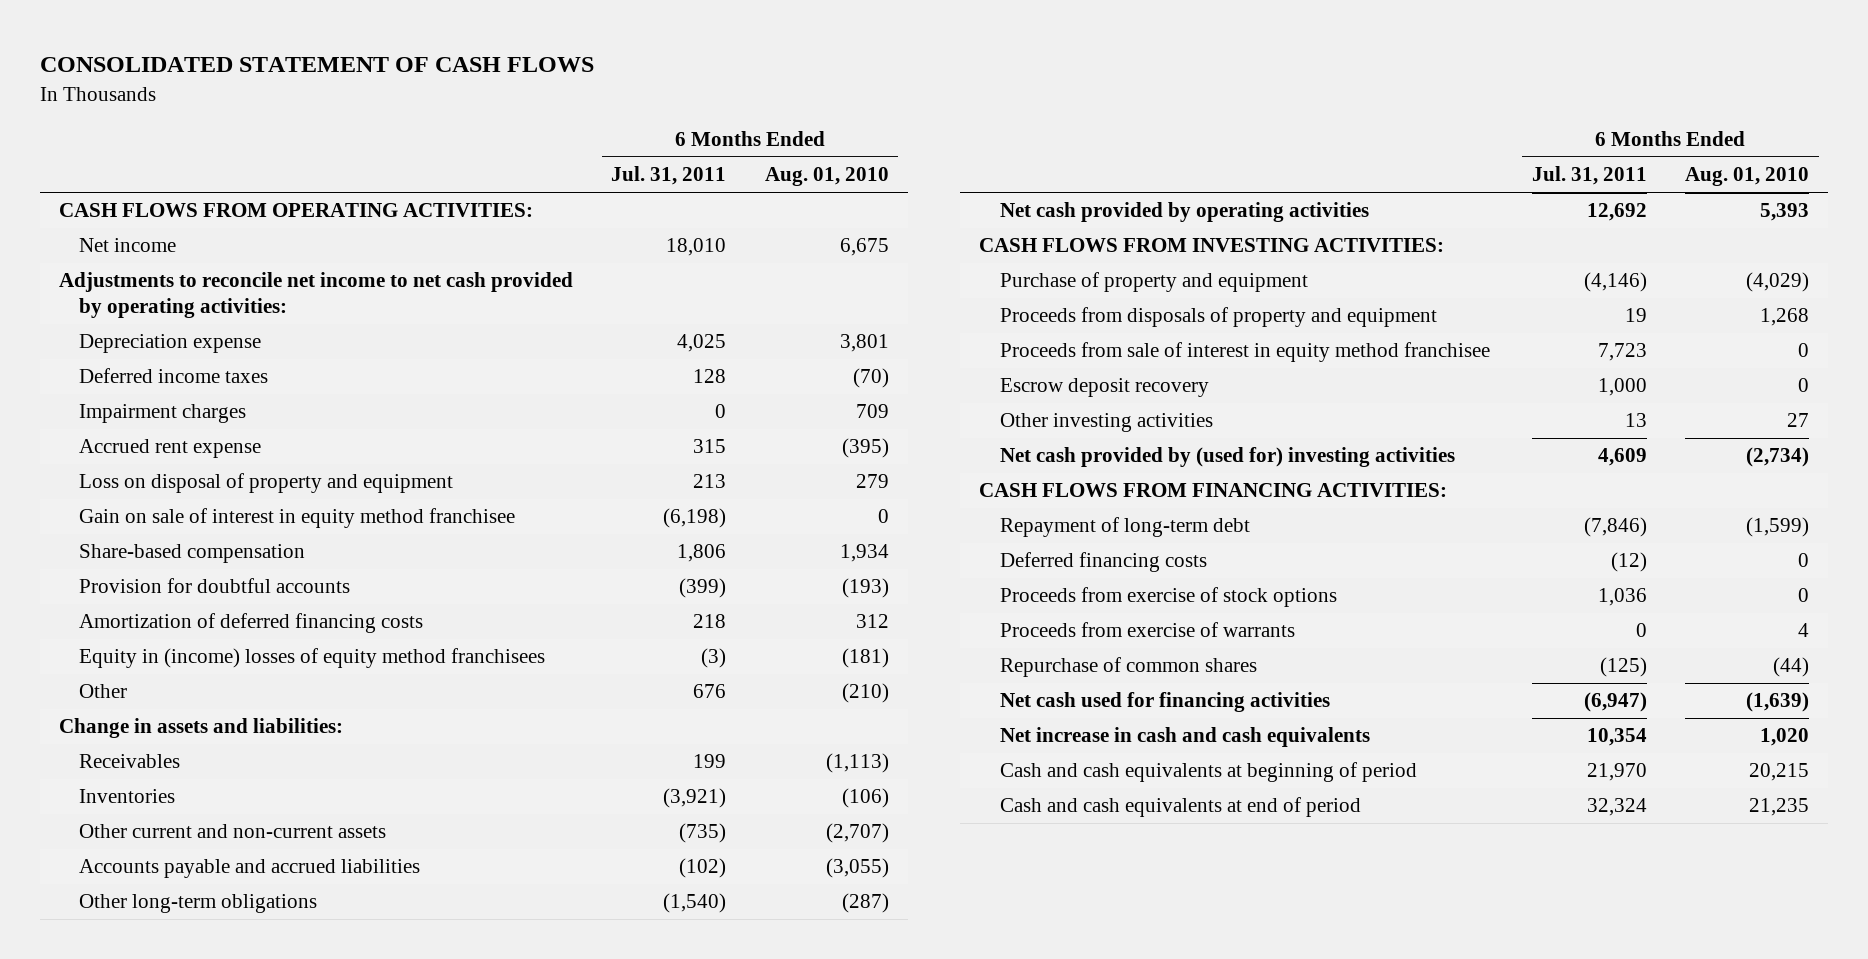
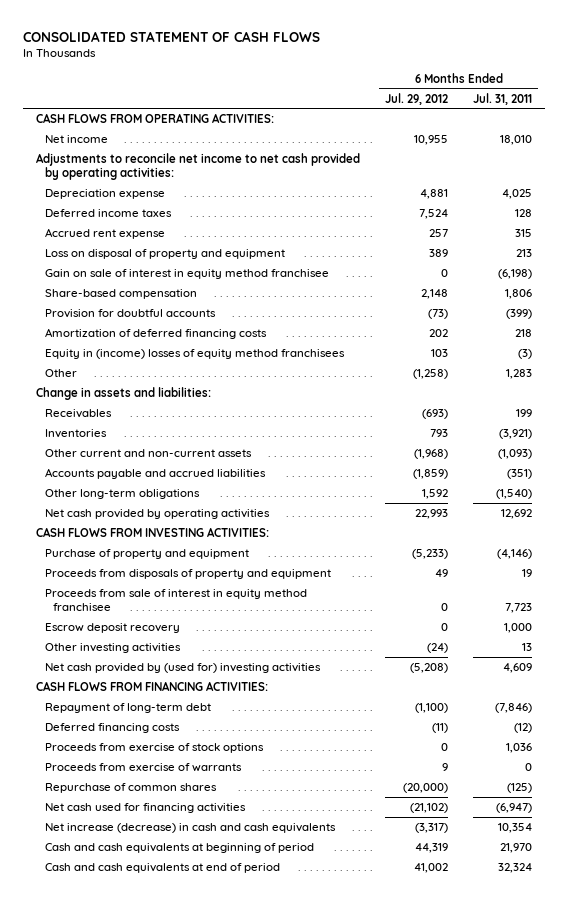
- | 6 Months Ended Jul. 31, 2011 | 6 Months Ended Aug. 01, 2010
+ | 6 Months Ended Jul. 29, 2012 | 6 Months Ended Jul. 31, 2011
- Impairment charges | 0 | 709
- Other | 676 | (210)
+ Other | (1,258) | 1,283
- Other current and non-current assets | (735) | (2,707)
- Accounts payable and accrued liabilities | (102) | (3,055)
+ Other current and non-current assets | (1,968) | (1,093)
+ Accounts payable and accrued liabilities | (1,859) | (351)
- Net increase in cash and cash equivalents | 10,354 | 1,020
+ Net increase (decrease) in cash and cash equivalents | (3,317) | 10,354

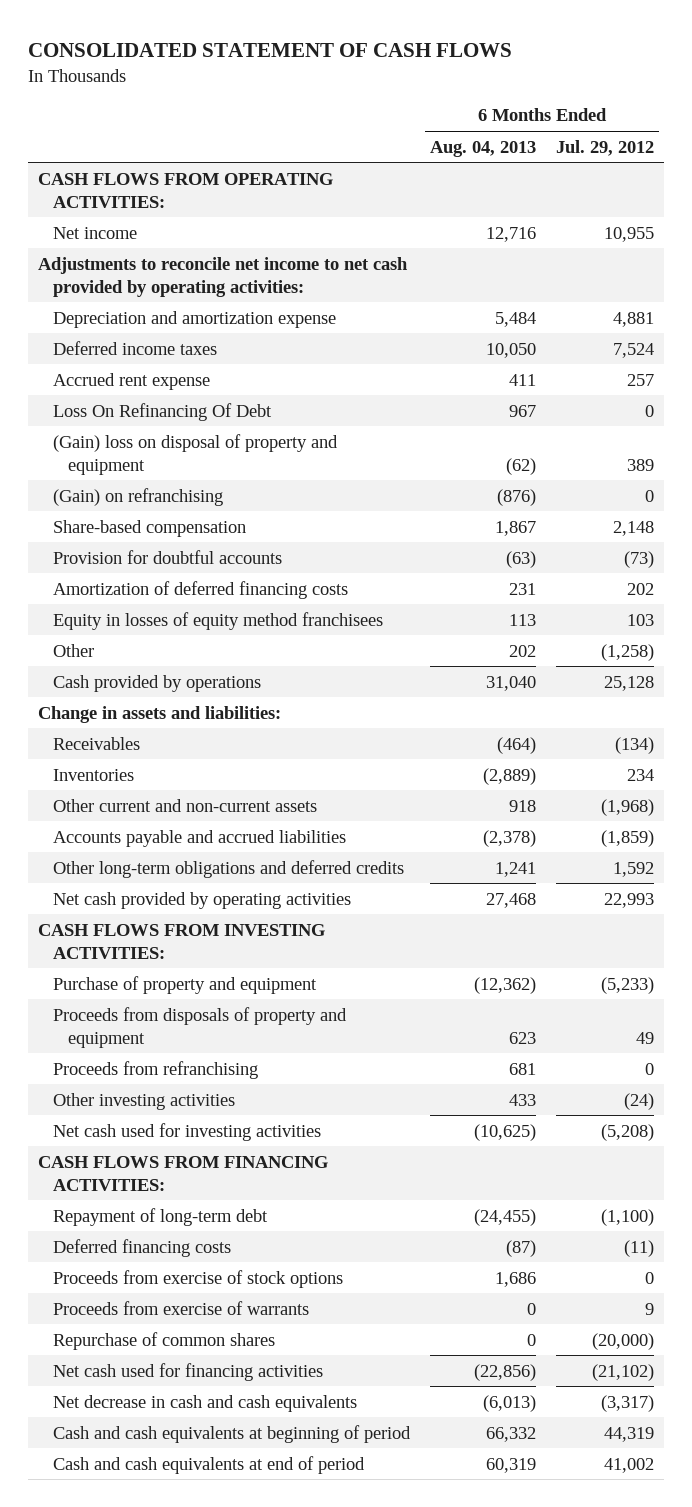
- | 6 Months Ended Jul. 29, 2012 | 6 Months Ended Jul. 31, 2011
+ | 6 Months Ended Aug. 04, 2013 | 6 Months Ended Jul. 29, 2012
- Depreciation expense | 4,881 | 4,025
+ Depreciation and amortization expense | 5,484 | 4,881
- Loss on disposal of property and equipment | 389 | 213
- Gain on sale of interest in equity method franchisee | 0 | (6,198)
+ Loss On Refinancing Of Debt | 967 | 0
+ (Gain) loss on disposal of property and equipment | (62) | 389
+ (Gain) on refranchising | (876) | 0
- Equity in (income) losses of equity method franchisees | 103 | (3)
+ Equity in losses of equity method franchisees | 113 | 103
+ Cash provided by operations | 31,040 | 25,128
- Receivables | (693) | 199
- Inventories | 793 | (3,921)
+ Receivables | (464) | (134)
+ Inventories | (2,889) | 234
- Other long-term obligations | 1,592 | (1,540)
+ Other long-term obligations and deferred credits | 1,241 | 1,592
- Proceeds from sale of interest in equity method franchisee | 0 | 7,723
- Escrow deposit recovery | 0 | 1,000
+ Proceeds from refranchising | 681 | 0
- Net cash provided by (used for) investing activities | (5,208) | 4,609
+ Net cash used for investing activities | (10,625) | (5,208)
- Net increase (decrease) in cash and cash equivalents | (3,317) | 10,354
+ Net decrease in cash and cash equivalents | (6,013) | (3,317)

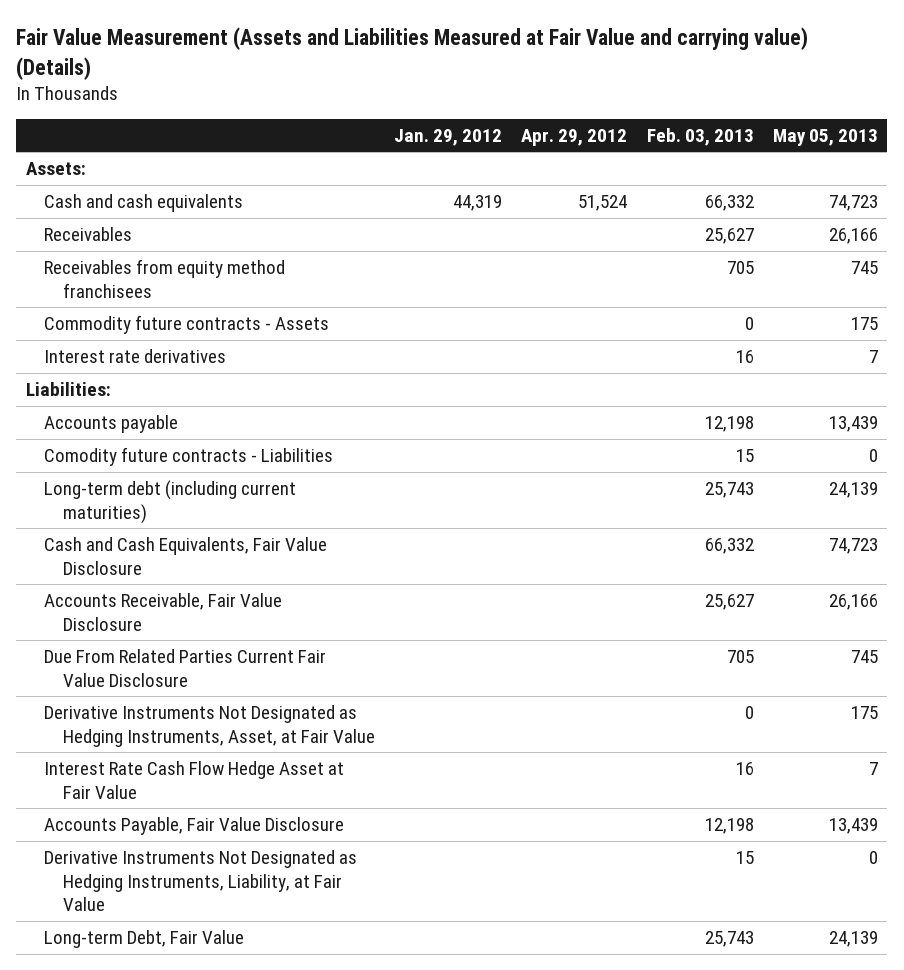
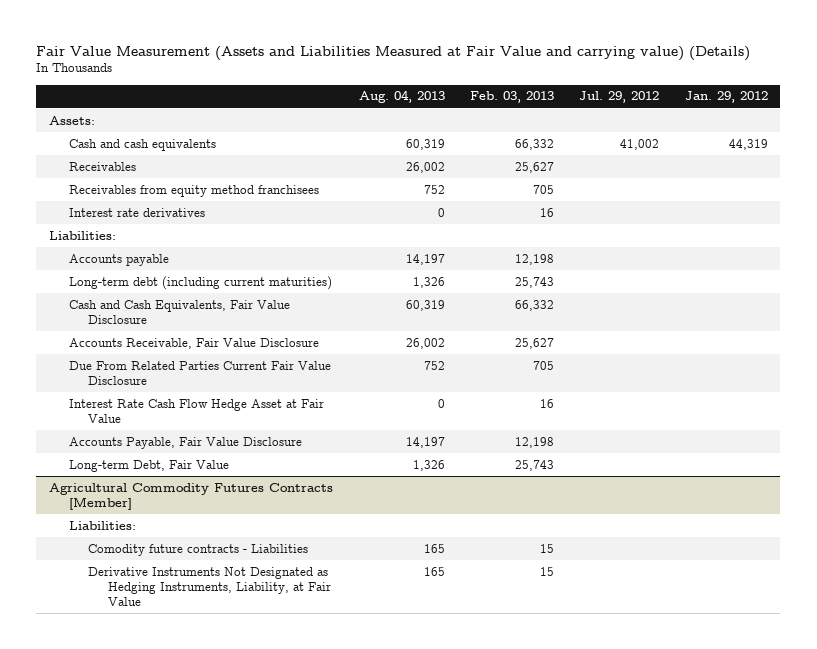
- | Jan. 29, 2012 | Apr. 29, 2012 | Feb. 03, 2013 | May 05, 2013
+ | Aug. 04, 2013 | Feb. 03, 2013 | Jul. 29, 2012 | Jan. 29, 2012
- Commodity future contracts - Assets | | | 0 | 175
- Comodity future contracts - Liabilities | | | 15 | 0
- Derivative Instruments Not Designated as Hedging Instruments, Asset, at Fair Value | | | 0 | 175
- Derivative Instruments Not Designated as Hedging Instruments, Liability, at Fair Value | | | 15 | 0
+ Agricultural Commodity Futures Contracts [Member]
+ Liabilities:
+ Comodity future contracts - Liabilities | 165 | 15 | |
+ Derivative Instruments Not Designated as Hedging Instruments, Liability, at Fair Value | 165 | 15 | |

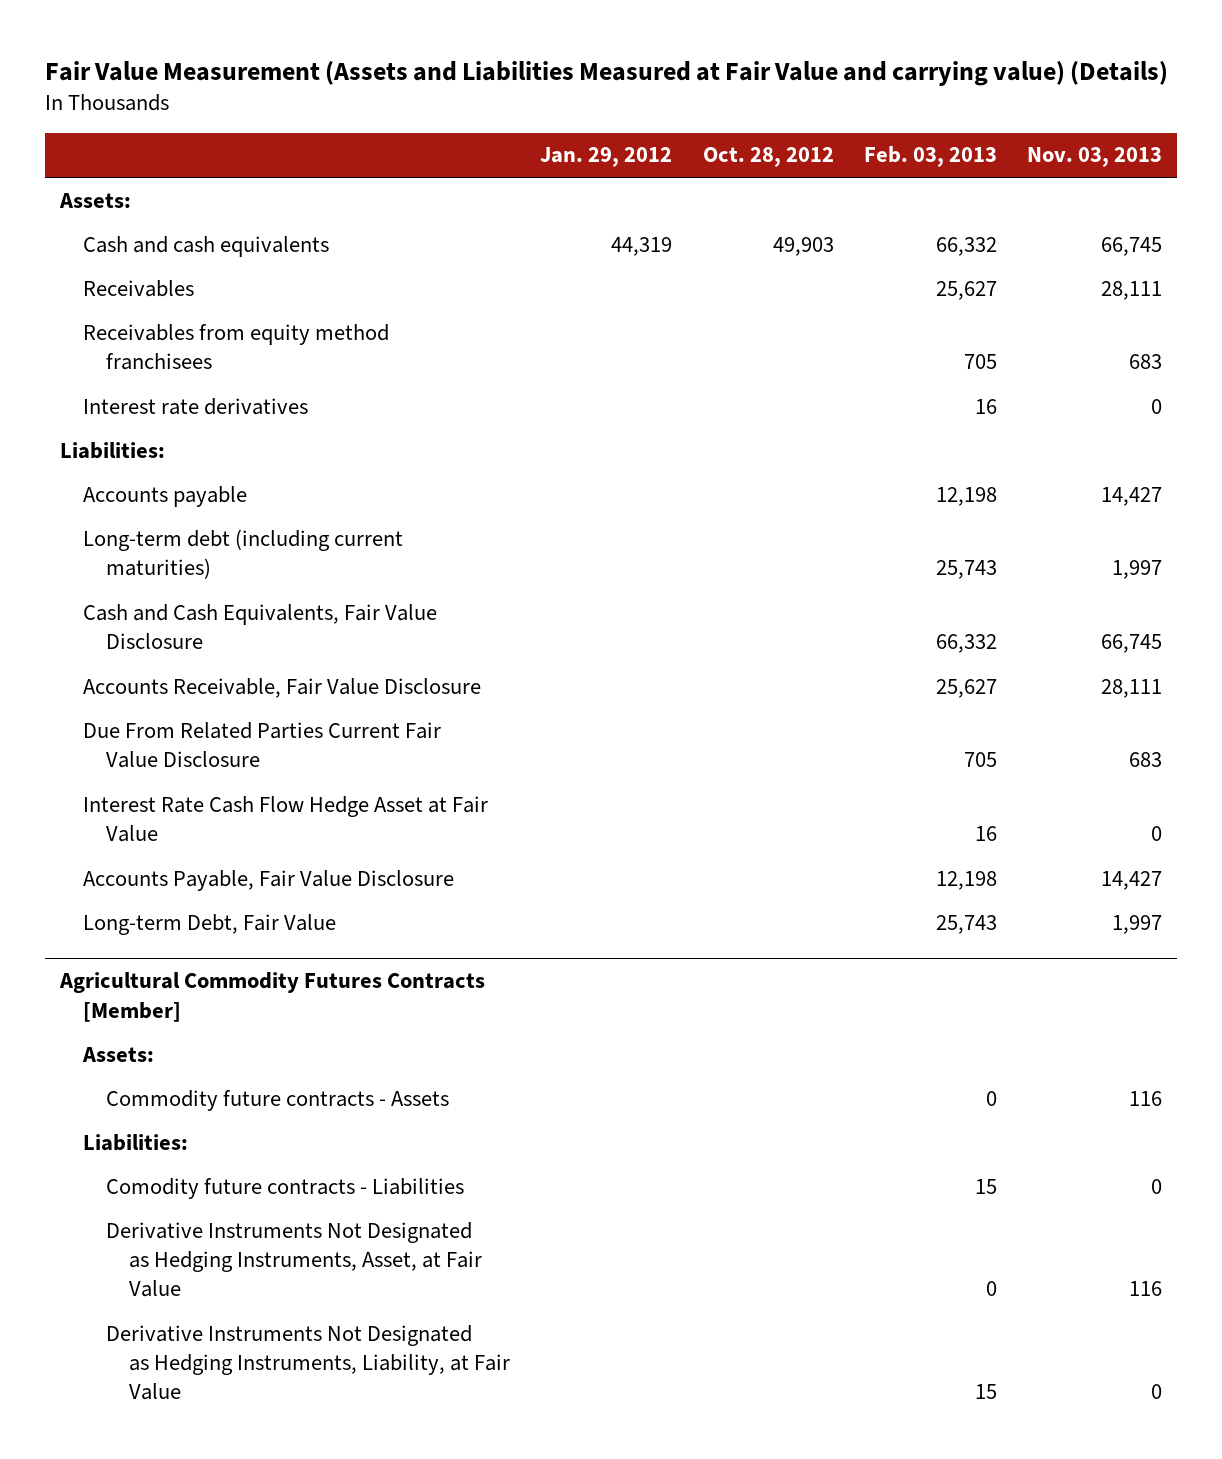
- | Aug. 04, 2013 | Feb. 03, 2013 | Jul. 29, 2012 | Jan. 29, 2012
+ | Jan. 29, 2012 | Oct. 28, 2012 | Feb. 03, 2013 | Nov. 03, 2013
@ Agricultural Commodity Futures Contracts [Member]
+ Assets:
+ Commodity future contracts - Assets | | | 0 | 116
+ Derivative Instruments Not Designated as Hedging Instruments, Asset, at Fair Value | | | 0 | 116

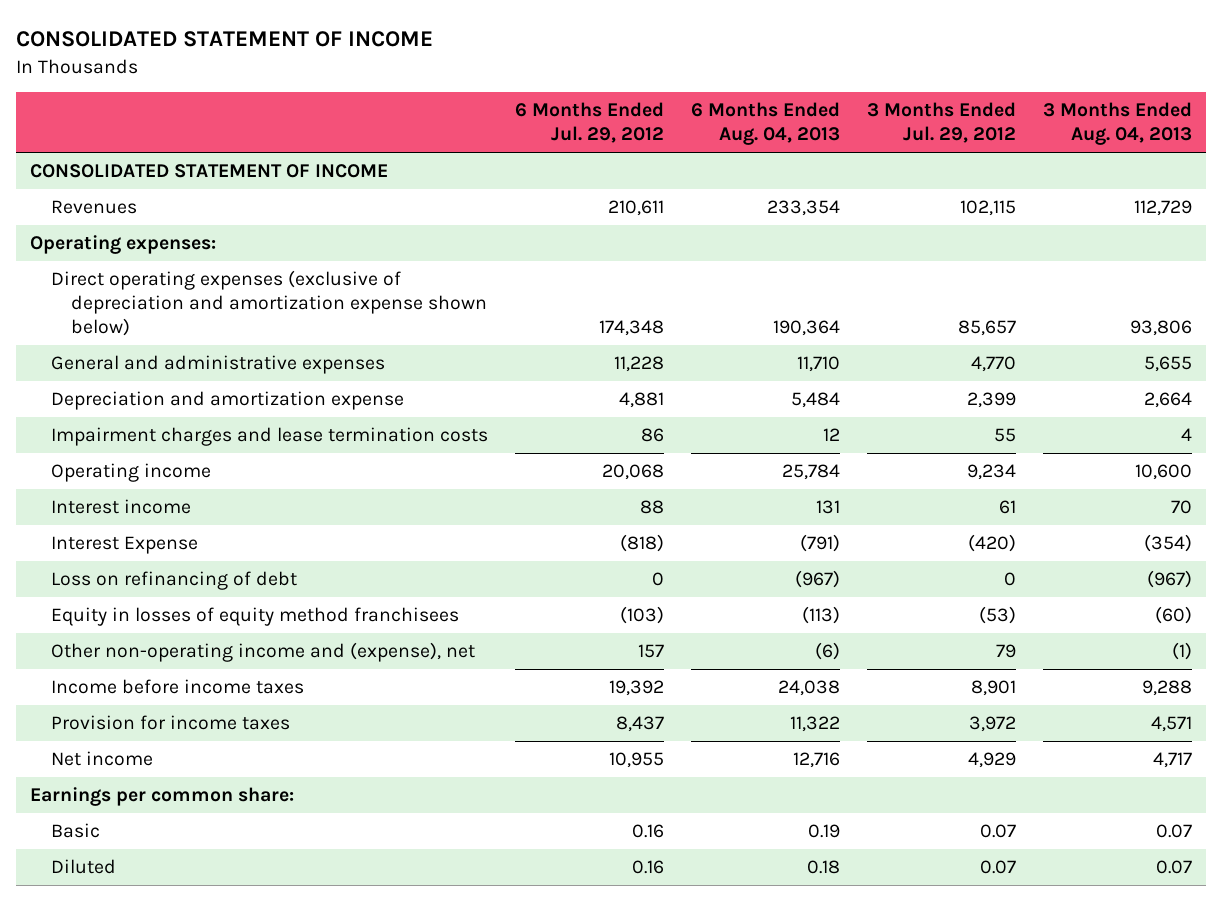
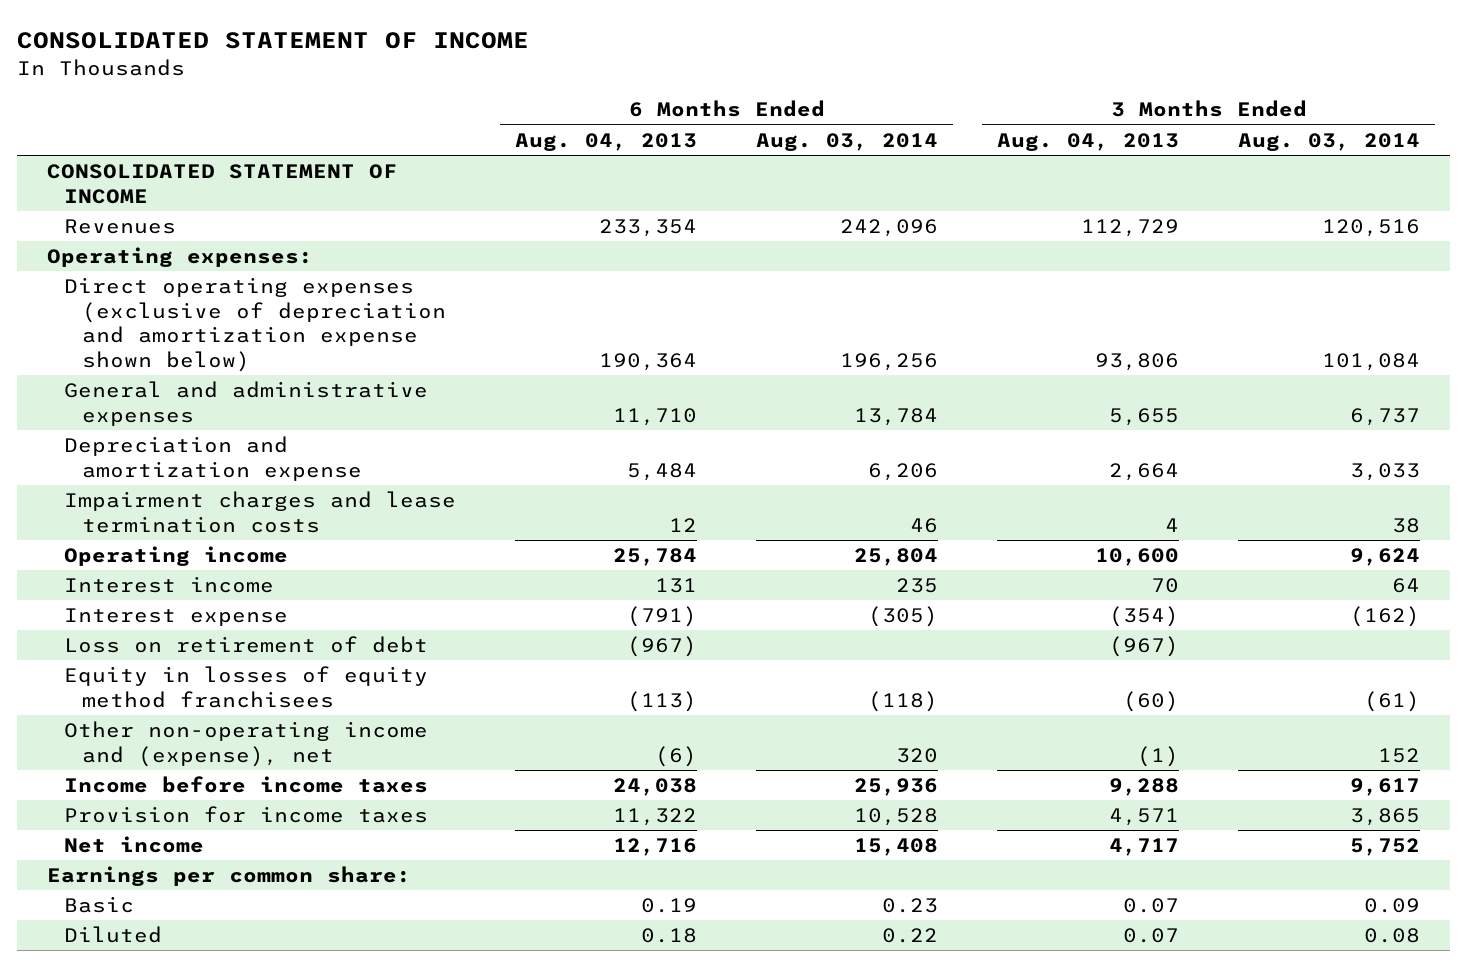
- | 6 Months Ended Jul. 29, 2012 | 6 Months Ended Aug. 04, 2013 | 3 Months Ended Jul. 29, 2012 | 3 Months Ended Aug. 04, 2013
+ | 6 Months Ended Aug. 04, 2013 | 6 Months Ended Aug. 03, 2014 | 3 Months Ended Aug. 04, 2013 | 3 Months Ended Aug. 03, 2014
- Interest Expense | (818) | (791) | (420) | (354)
- Loss on refinancing of debt | 0 | (967) | 0 | (967)
+ Interest expense | (791) | (305) | (354) | (162)
+ Loss on retirement of debt | (967) | | (967) |

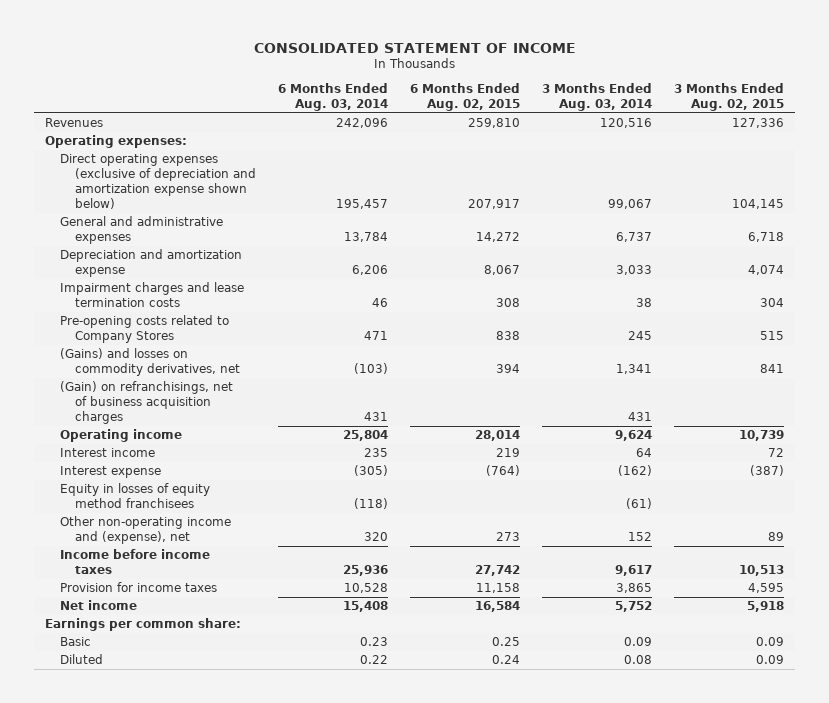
- | 6 Months Ended Aug. 04, 2013 | 6 Months Ended Aug. 03, 2014 | 3 Months Ended Aug. 04, 2013 | 3 Months Ended Aug. 03, 2014
+ | 6 Months Ended Aug. 03, 2014 | 6 Months Ended Aug. 02, 2015 | 3 Months Ended Aug. 03, 2014 | 3 Months Ended Aug. 02, 2015
- CONSOLIDATED STATEMENT OF INCOME
- Direct operating expenses (exclusive of depreciation and amortization expense shown below) | 190,364 | 196,256 | 93,806 | 101,084
+ Direct operating expenses (exclusive of depreciation and amortization expense shown below) | 195,457 | 207,917 | 99,067 | 104,145
+ Pre-opening costs related to Company Stores | 471 | 838 | 245 | 515
+ (Gains) and losses on commodity derivatives, net | (103) | 394 | 1,341 | 841
+ (Gain) on refranchisings, net of business acquisition charges | 431 | | 431 |
- Loss on retirement of debt | (967) | | (967) |

